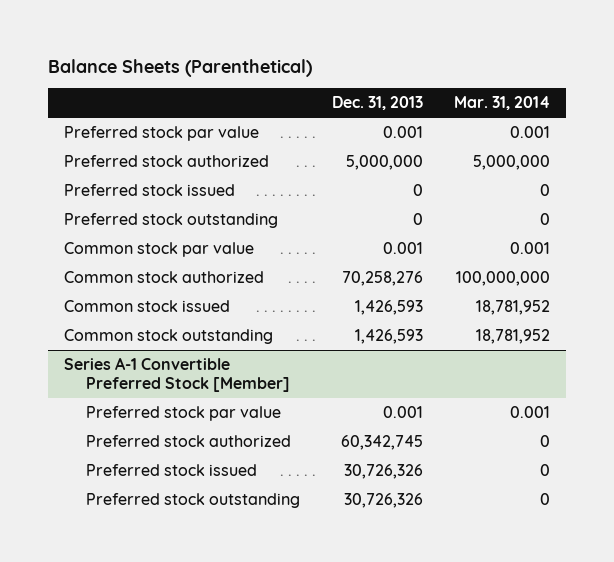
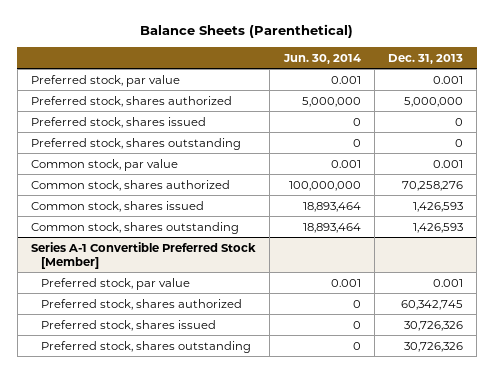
- | Dec. 31, 2013 | Mar. 31, 2014
+ | Jun. 30, 2014 | Dec. 31, 2013
- Preferred stock par value | 0.001 | 0.001
- Preferred stock authorized | 5,000,000 | 5,000,000
- Preferred stock issued | 0 | 0
- Preferred stock outstanding | 0 | 0
- Common stock par value | 0.001 | 0.001
- Common stock authorized | 70,258,276 | 100,000,000
- Common stock issued | 1,426,593 | 18,781,952
- Common stock outstanding | 1,426,593 | 18,781,952
+ Preferred stock, par value | 0.001 | 0.001
+ Preferred stock, shares authorized | 5,000,000 | 5,000,000
+ Preferred stock, shares issued | 0 | 0
+ Preferred stock, shares outstanding | 0 | 0
+ Common stock, par value | 0.001 | 0.001
+ Common stock, shares authorized | 100,000,000 | 70,258,276
+ Common stock, shares issued | 18,893,464 | 1,426,593
+ Common stock, shares outstanding | 18,893,464 | 1,426,593
@ Series A-1 Convertible Preferred Stock [Member]
- Preferred stock par value | 0.001 | 0.001
- Preferred stock authorized | 60,342,745 | 0
- Preferred stock issued | 30,726,326 | 0
- Preferred stock outstanding | 30,726,326 | 0
+ Preferred stock, par value | 0.001 | 0.001
+ Preferred stock, shares authorized | 0 | 60,342,745
+ Preferred stock, shares issued | 0 | 30,726,326
+ Preferred stock, shares outstanding | 0 | 30,726,326

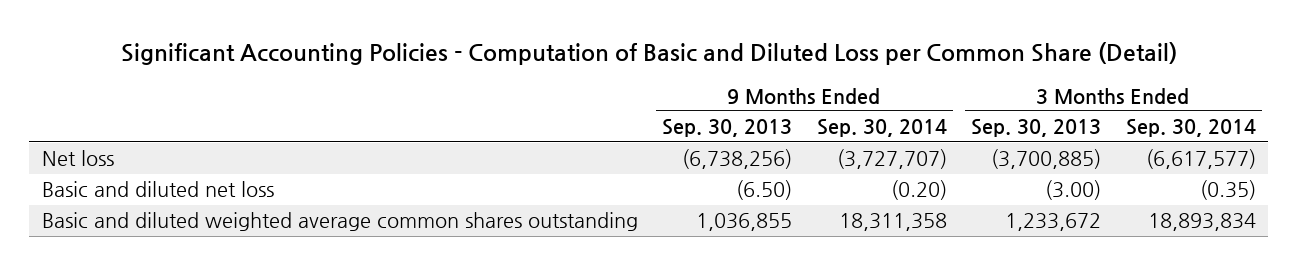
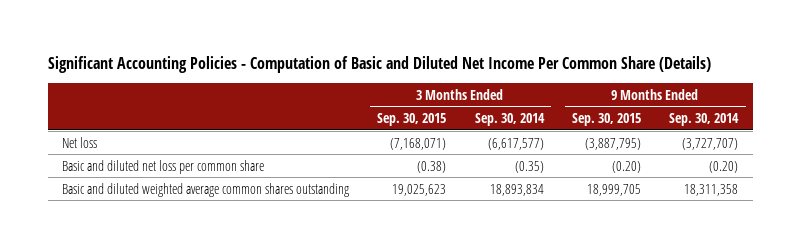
- Significant Accounting Policies - Computation of Basic and Diluted Loss per Common Share (Detail)
+ Significant Accounting Policies - Computation of Basic and Diluted Net Income Per Common Share (Details)
- | 9 Months Ended Sep. 30, 2013 | 9 Months Ended Sep. 30, 2014 | 3 Months Ended Sep. 30, 2013 | 3 Months Ended Sep. 30, 2014
+ | 3 Months Ended Sep. 30, 2015 | 3 Months Ended Sep. 30, 2014 | 9 Months Ended Sep. 30, 2015 | 9 Months Ended Sep. 30, 2014
- Basic and diluted net loss | (6.50) | (0.20) | (3.00) | (0.35)
+ Basic and diluted net loss per common share | (0.38) | (0.35) | (0.20) | (0.20)

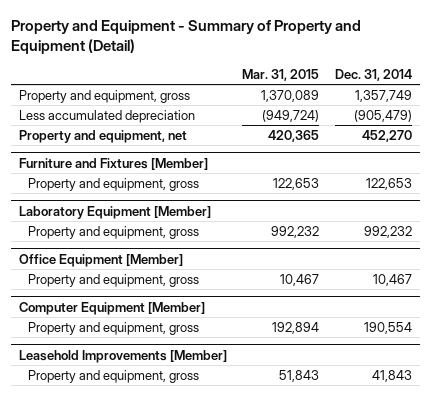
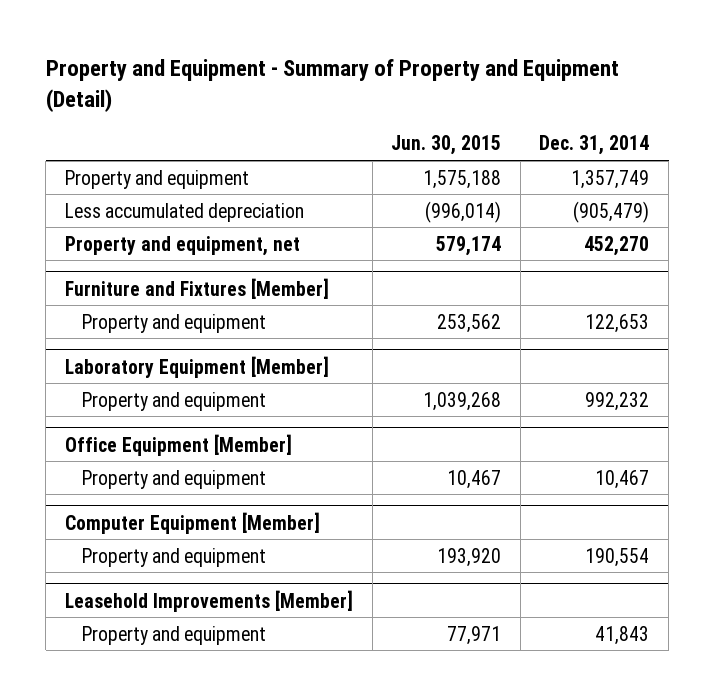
- | Mar. 31, 2015 | Dec. 31, 2014
+ | Jun. 30, 2015 | Dec. 31, 2014
- Property and equipment, gross | 1,370,089 | 1,357,749
+ Property and equipment | 1,575,188 | 1,357,749
@ Furniture and Fixtures [Member]
- Property and equipment, gross | 122,653 | 122,653
+ Property and equipment | 253,562 | 122,653
@ Laboratory Equipment [Member]
- Property and equipment, gross | 992,232 | 992,232
+ Property and equipment | 1,039,268 | 992,232
@ Office Equipment [Member]
- Property and equipment, gross | 10,467 | 10,467
+ Property and equipment | 10,467 | 10,467
@ Computer Equipment [Member]
- Property and equipment, gross | 192,894 | 190,554
+ Property and equipment | 193,920 | 190,554
@ Leasehold Improvements [Member]
- Property and equipment, gross | 51,843 | 41,843
+ Property and equipment | 77,971 | 41,843

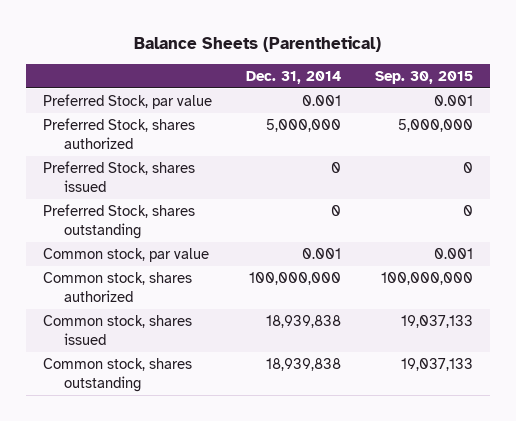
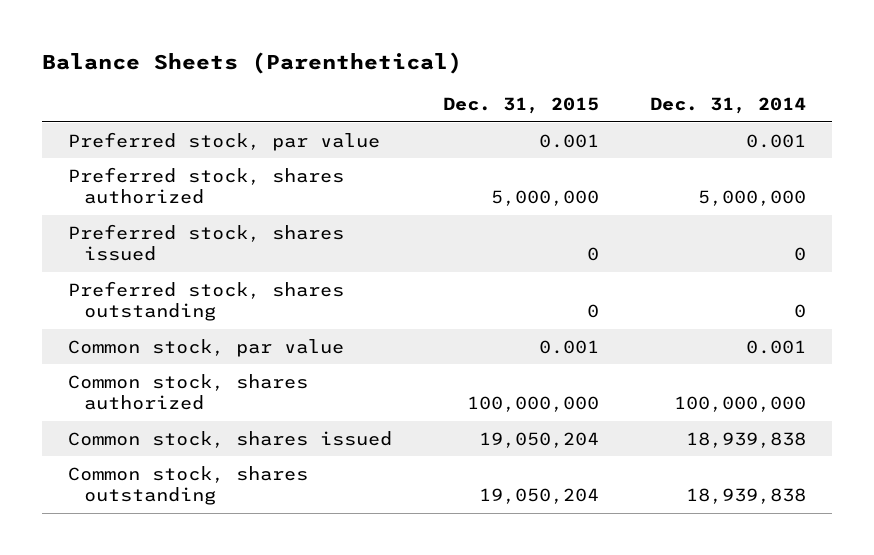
- | Dec. 31, 2014 | Sep. 30, 2015
+ | Dec. 31, 2015 | Dec. 31, 2014
- Preferred Stock, par value | 0.001 | 0.001
- Preferred Stock, shares authorized | 5,000,000 | 5,000,000
- Preferred Stock, shares issued | 0 | 0
- Preferred Stock, shares outstanding | 0 | 0
+ Preferred stock, par value | 0.001 | 0.001
+ Preferred stock, shares authorized | 5,000,000 | 5,000,000
+ Preferred stock, shares issued | 0 | 0
+ Preferred stock, shares outstanding | 0 | 0

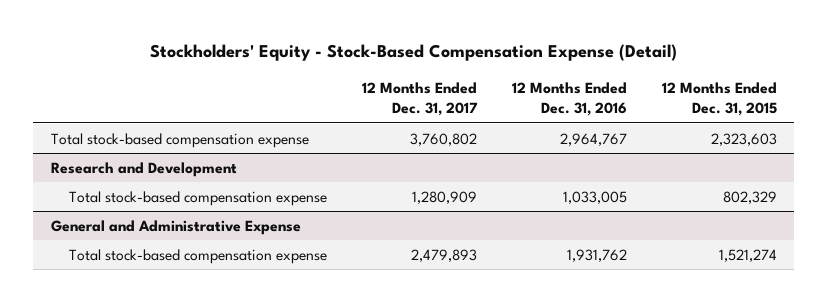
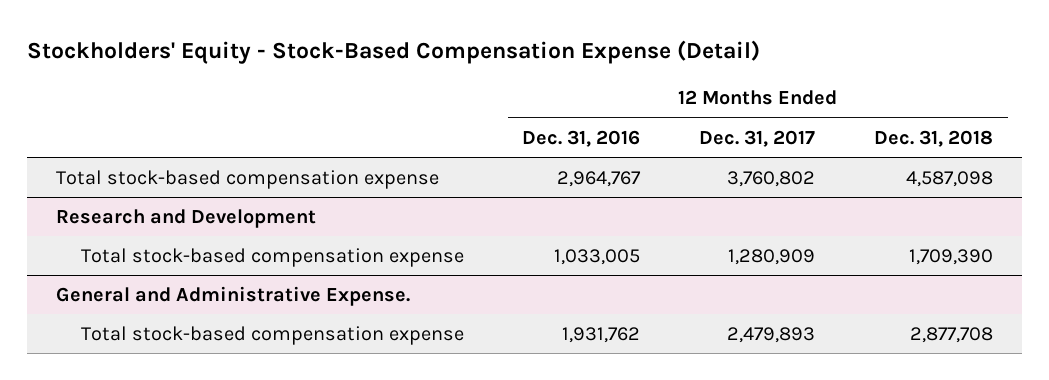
- | 12 Months Ended Dec. 31, 2017 | 12 Months Ended Dec. 31, 2016 | 12 Months Ended Dec. 31, 2015
+ | 12 Months Ended Dec. 31, 2016 | 12 Months Ended Dec. 31, 2017 | 12 Months Ended Dec. 31, 2018
- General and Administrative Expense
+ General and Administrative Expense.

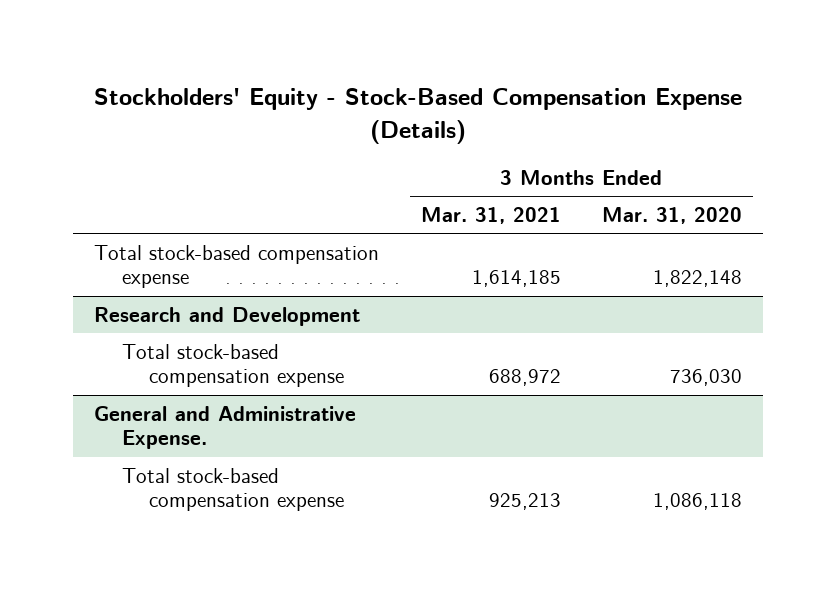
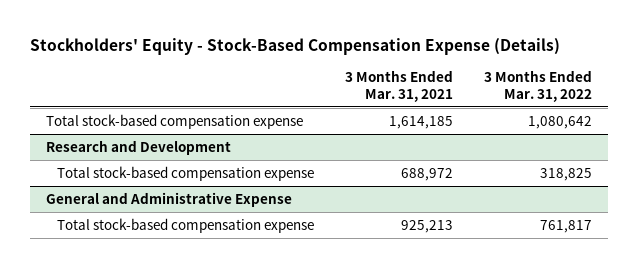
- | 3 Months Ended Mar. 31, 2021 | 3 Months Ended Mar. 31, 2020
+ | 3 Months Ended Mar. 31, 2021 | 3 Months Ended Mar. 31, 2022
- General and Administrative Expense.
+ General and Administrative Expense

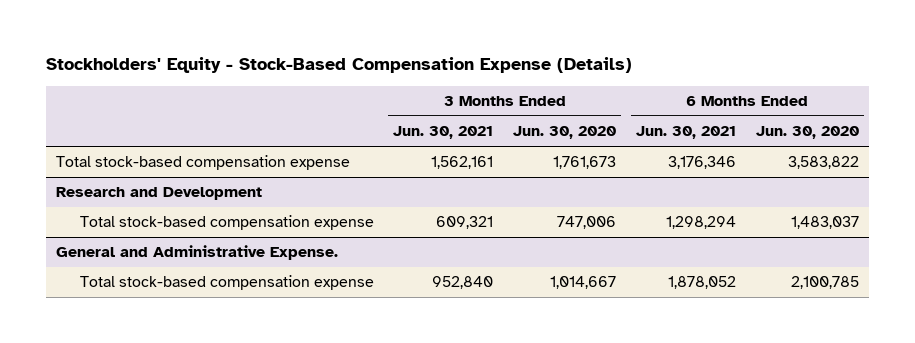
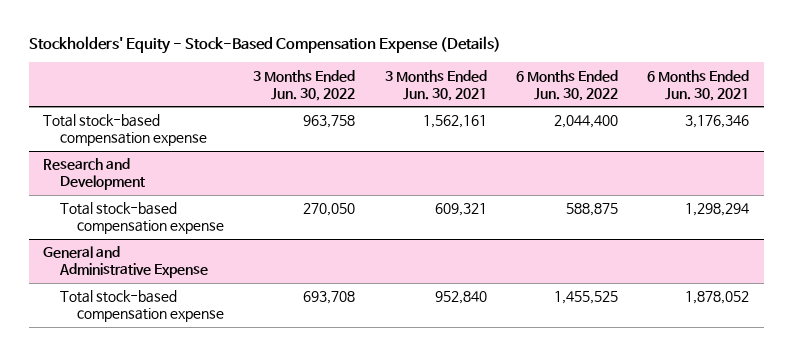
- | 3 Months Ended Jun. 30, 2021 | 3 Months Ended Jun. 30, 2020 | 6 Months Ended Jun. 30, 2021 | 6 Months Ended Jun. 30, 2020
+ | 3 Months Ended Jun. 30, 2022 | 3 Months Ended Jun. 30, 2021 | 6 Months Ended Jun. 30, 2022 | 6 Months Ended Jun. 30, 2021
- General and Administrative Expense.
+ General and Administrative Expense

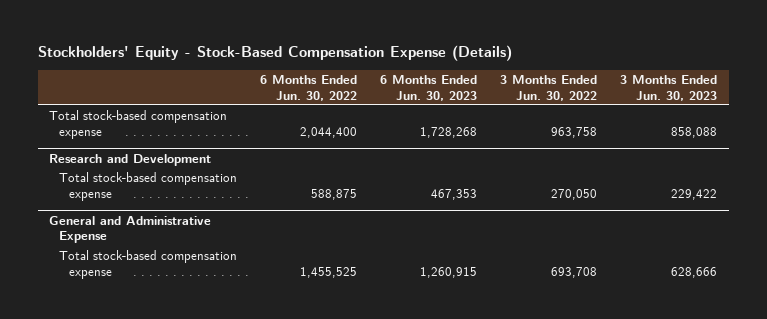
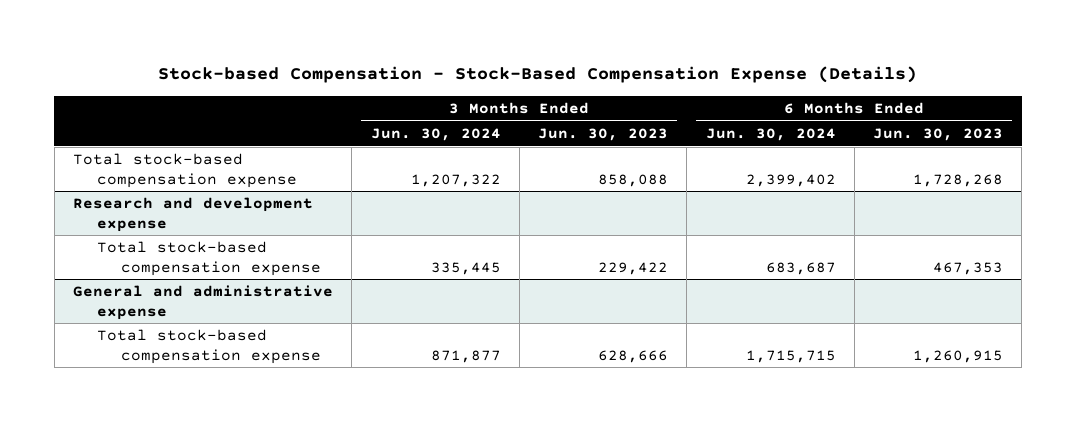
- Stockholders' Equity - Stock-Based Compensation Expense (Details)
+ Stock-based Compensation - Stock-Based Compensation Expense (Details)
- | 6 Months Ended Jun. 30, 2022 | 6 Months Ended Jun. 30, 2023 | 3 Months Ended Jun. 30, 2022 | 3 Months Ended Jun. 30, 2023
+ | 3 Months Ended Jun. 30, 2024 | 3 Months Ended Jun. 30, 2023 | 6 Months Ended Jun. 30, 2024 | 6 Months Ended Jun. 30, 2023
- Research and Development
+ Research and development expense
- General and Administrative Expense
+ General and administrative expense

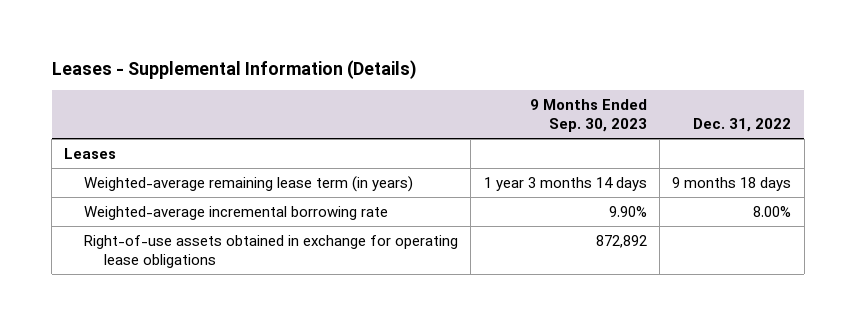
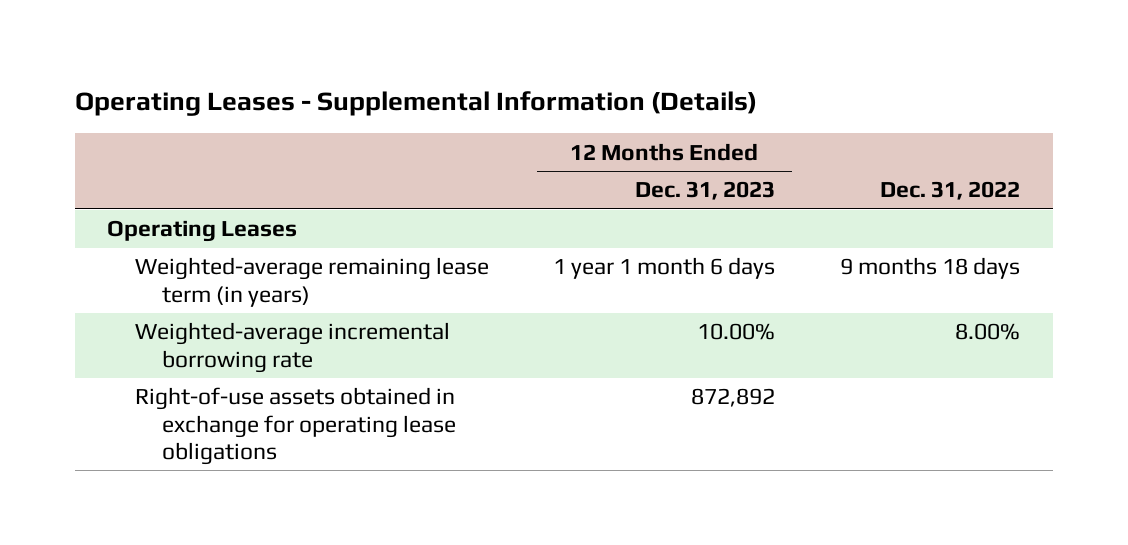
- Leases - Supplemental Information (Details)
+ Operating Leases - Supplemental Information (Details)
- | 9 Months Ended Sep. 30, 2023 | Dec. 31, 2022
+ | 12 Months Ended Dec. 31, 2023 | Dec. 31, 2022
- Leases
+ Operating Leases

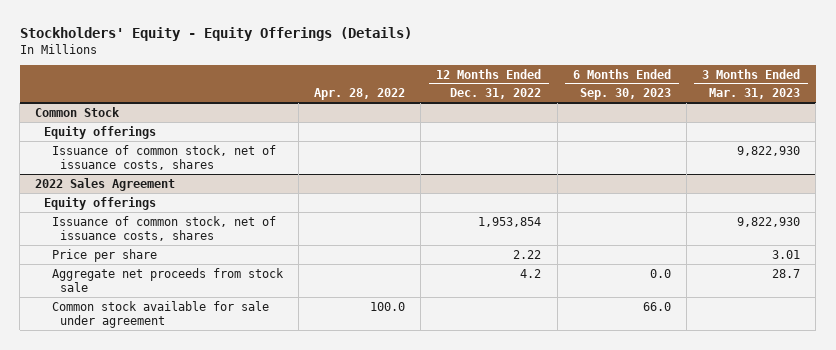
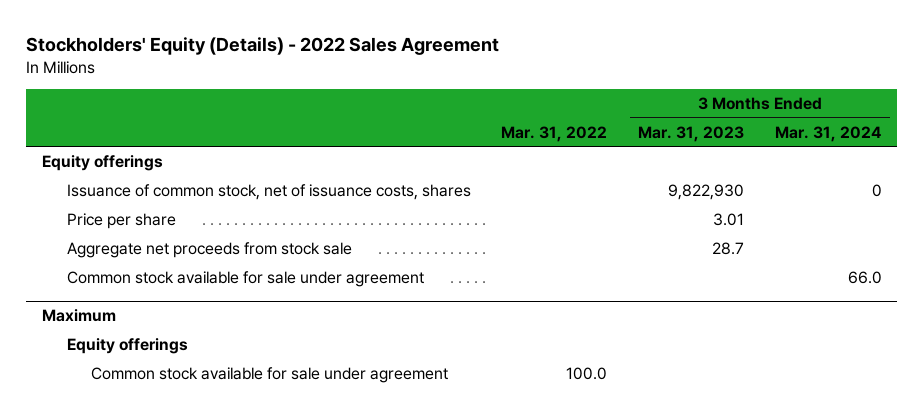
- Stockholders' Equity - Equity Offerings (Details)
+ Stockholders' Equity (Details) - 2022 Sales Agreement
- | Apr. 28, 2022 | 12 Months Ended Dec. 31, 2022 | 6 Months Ended Sep. 30, 2023 | 3 Months Ended Mar. 31, 2023
+ | Mar. 31, 2022 | 3 Months Ended Mar. 31, 2023 | 3 Months Ended Mar. 31, 2024
- Common Stock
- 2022 Sales Agreement
- Equity offerings
- Issuance of common stock, net of issuance costs, shares | | 1,953,854 | | 9,822,930
+ Maximum
+ Equity offerings
+ Common stock available for sale under agreement | 100.0 | |

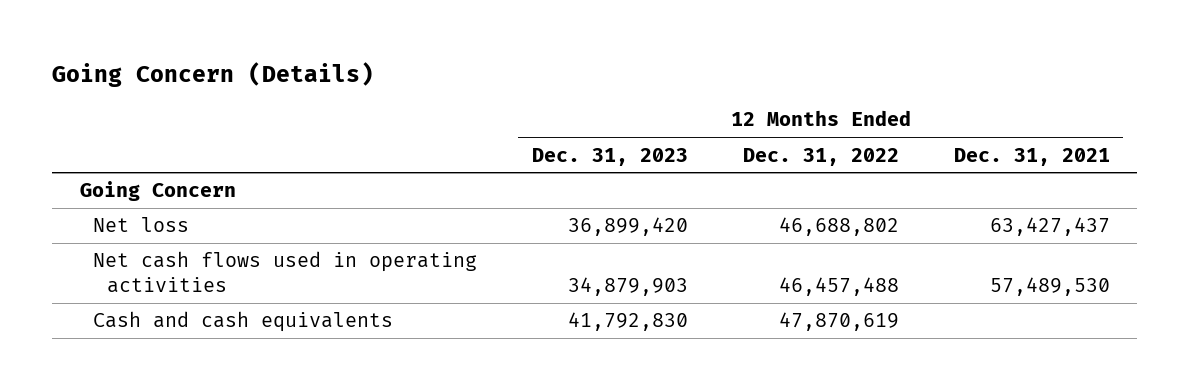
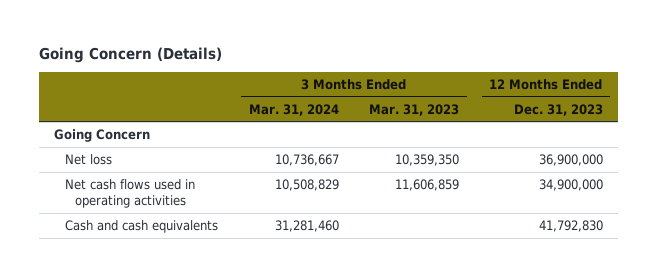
- | 12 Months Ended Dec. 31, 2023 | 12 Months Ended Dec. 31, 2022 | 12 Months Ended Dec. 31, 2021
+ | 3 Months Ended Mar. 31, 2024 | 3 Months Ended Mar. 31, 2023 | 12 Months Ended Dec. 31, 2023
- Net loss | 36,899,420 | 46,688,802 | 63,427,437
- Net cash flows used in operating activities | 34,879,903 | 46,457,488 | 57,489,530
+ Net loss | 10,736,667 | 10,359,350 | 36,900,000
+ Net cash flows used in operating activities | 10,508,829 | 11,606,859 | 34,900,000

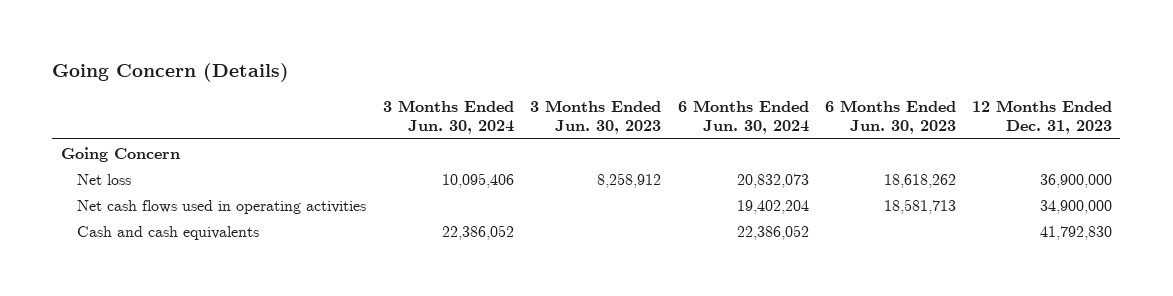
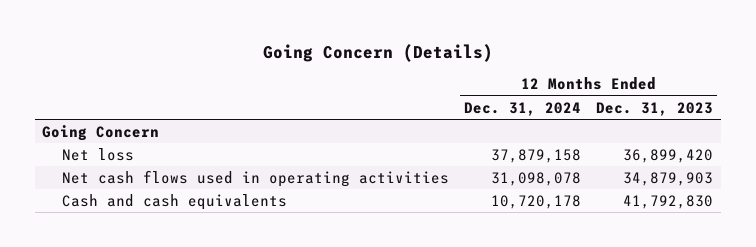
- | 3 Months Ended Jun. 30, 2024 | 3 Months Ended Jun. 30, 2023 | 6 Months Ended Jun. 30, 2024 | 6 Months Ended Jun. 30, 2023 | 12 Months Ended Dec. 31, 2023
+ | 12 Months Ended Dec. 31, 2024 | 12 Months Ended Dec. 31, 2023
- Net loss | 10,095,406 | 8,258,912 | 20,832,073 | 18,618,262 | 36,900,000
- Net cash flows used in operating activities | | | 19,402,204 | 18,581,713 | 34,900,000
+ Net loss | 37,879,158 | 36,899,420
+ Net cash flows used in operating activities | 31,098,078 | 34,879,903

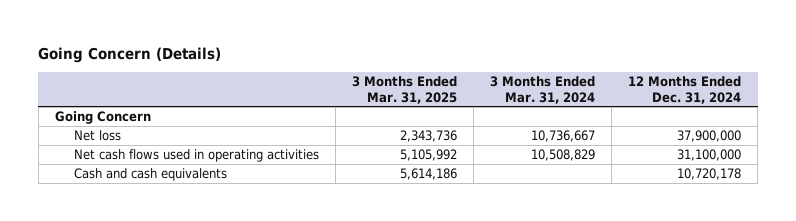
- | 12 Months Ended Dec. 31, 2024 | 12 Months Ended Dec. 31, 2023
+ | 3 Months Ended Mar. 31, 2025 | 3 Months Ended Mar. 31, 2024 | 12 Months Ended Dec. 31, 2024
- Net loss | 37,879,158 | 36,899,420
- Net cash flows used in operating activities | 31,098,078 | 34,879,903
+ Net loss | 2,343,736 | 10,736,667 | 37,900,000
+ Net cash flows used in operating activities | 5,105,992 | 10,508,829 | 31,100,000

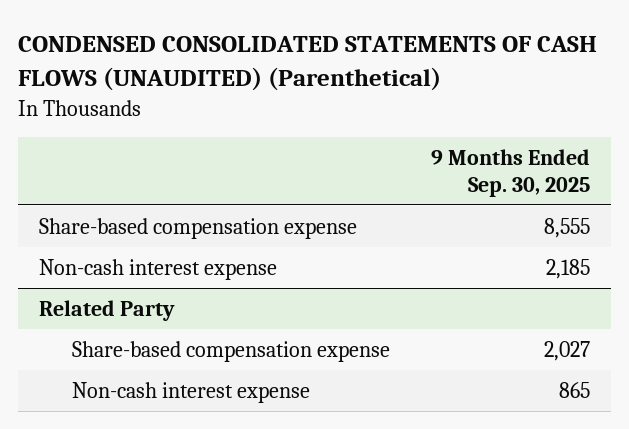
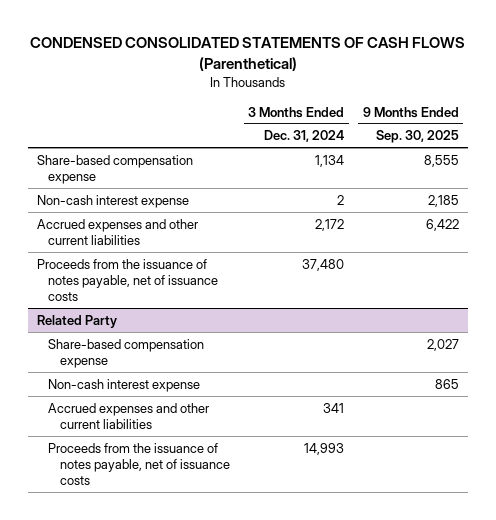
- CONDENSED CONSOLIDATED STATEMENTS OF CASH FLOWS (UNAUDITED) (Parenthetical)
+ CONDENSED CONSOLIDATED STATEMENTS OF CASH FLOWS (Parenthetical)
- | 9 Months Ended Sep. 30, 2025
+ | 3 Months Ended Dec. 31, 2024 | 9 Months Ended Sep. 30, 2025
+ Accrued expenses and other current liabilities | 2,172 | 6,422
+ Proceeds from the issuance of notes payable, net of issuance costs | 37,480 |
@ Related Party
+ Accrued expenses and other current liabilities | 341 |
+ Proceeds from the issuance of notes payable, net of issuance costs | 14,993 |

